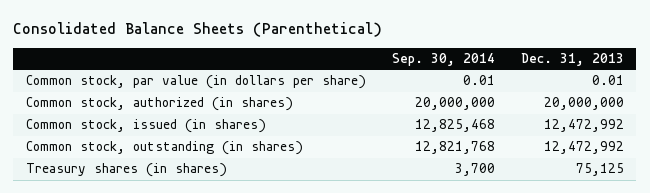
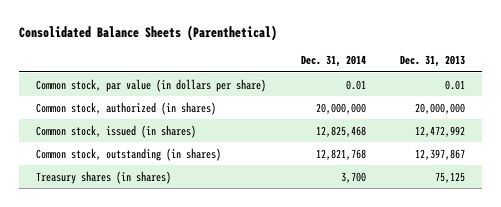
- | Sep. 30, 2014 | Dec. 31, 2013
+ | Dec. 31, 2014 | Dec. 31, 2013
- Common stock, outstanding (in shares) | 12,821,768 | 12,472,992
+ Common stock, outstanding (in shares) | 12,821,768 | 12,397,867

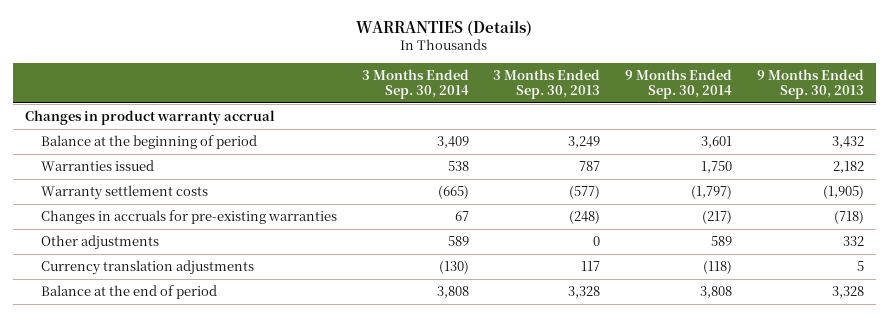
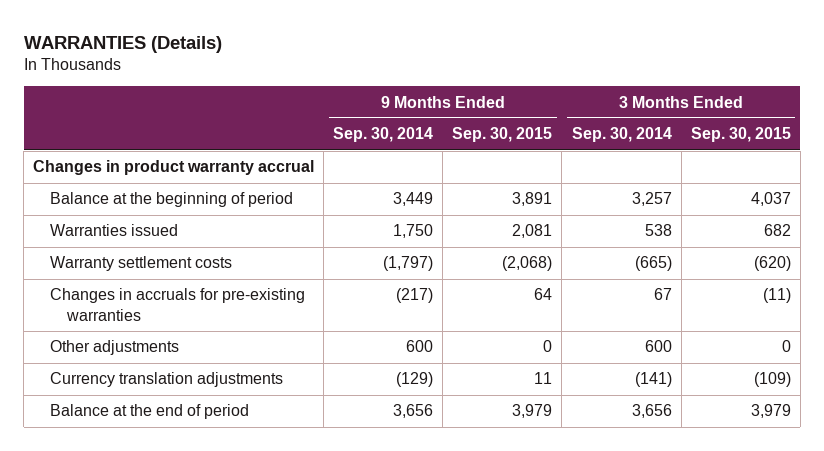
- | 3 Months Ended Sep. 30, 2014 | 3 Months Ended Sep. 30, 2013 | 9 Months Ended Sep. 30, 2014 | 9 Months Ended Sep. 30, 2013
+ | 9 Months Ended Sep. 30, 2014 | 9 Months Ended Sep. 30, 2015 | 3 Months Ended Sep. 30, 2014 | 3 Months Ended Sep. 30, 2015
- Balance at the beginning of period | 3,409 | 3,249 | 3,601 | 3,432
+ Balance at the beginning of period | 3,449 | 3,891 | 3,257 | 4,037
- Other adjustments | 589 | 0 | 589 | 332
- Currency translation adjustments | (130) | 117 | (118) | 5
- Balance at the end of period | 3,808 | 3,328 | 3,808 | 3,328
+ Other adjustments | 600 | 0 | 600 | 0
+ Currency translation adjustments | (129) | 11 | (141) | (109)
+ Balance at the end of period | 3,656 | 3,979 | 3,656 | 3,979

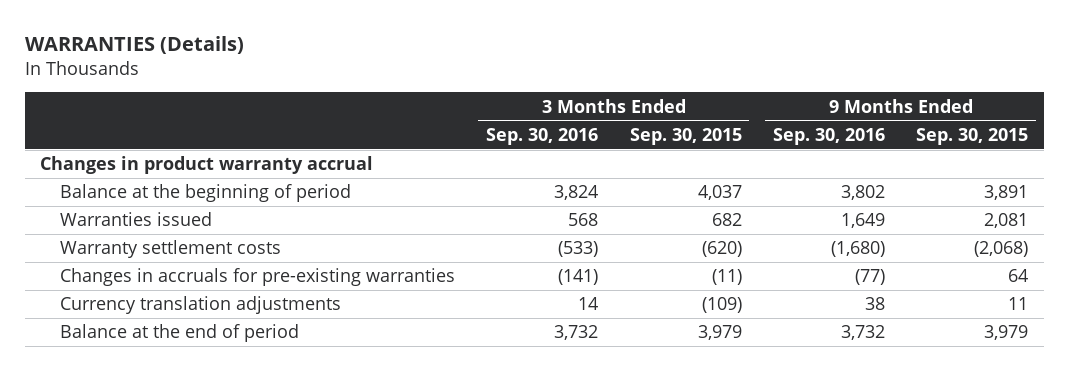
- | 9 Months Ended Sep. 30, 2014 | 9 Months Ended Sep. 30, 2015 | 3 Months Ended Sep. 30, 2014 | 3 Months Ended Sep. 30, 2015
+ | 3 Months Ended Sep. 30, 2016 | 3 Months Ended Sep. 30, 2015 | 9 Months Ended Sep. 30, 2016 | 9 Months Ended Sep. 30, 2015
- Other adjustments | 600 | 0 | 600 | 0

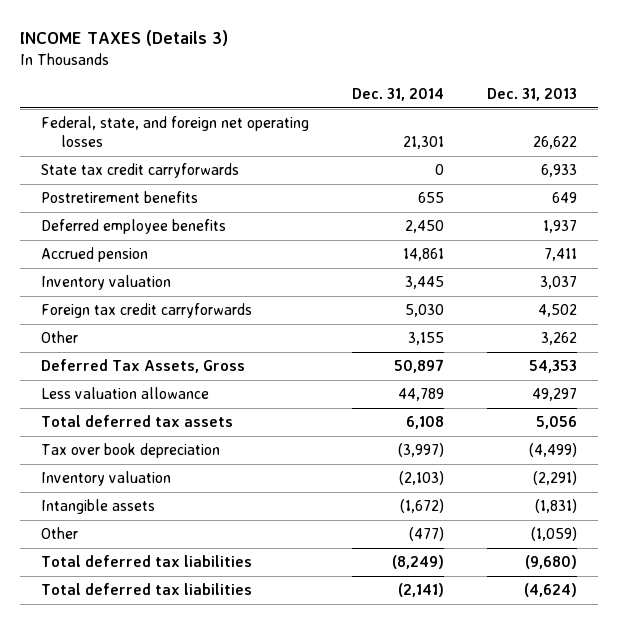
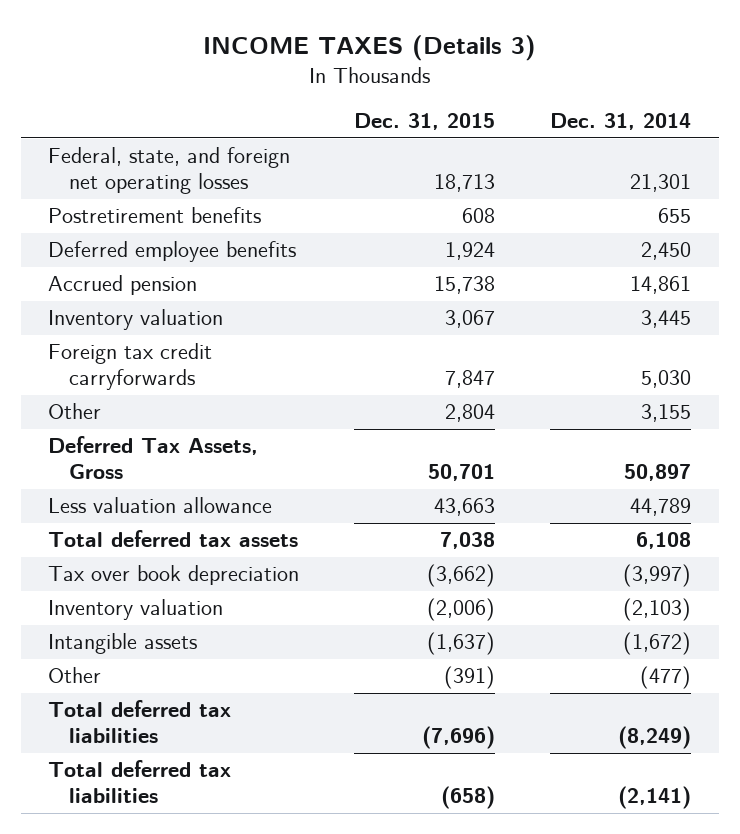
- | Dec. 31, 2014 | Dec. 31, 2013
+ | Dec. 31, 2015 | Dec. 31, 2014
- State tax credit carryforwards | 0 | 6,933

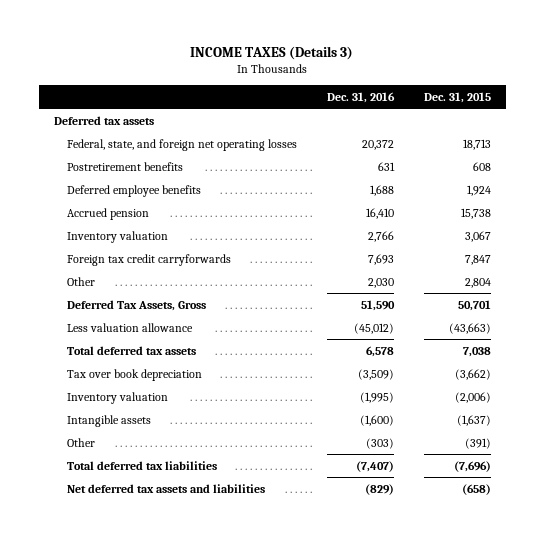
- | Dec. 31, 2015 | Dec. 31, 2014
+ | Dec. 31, 2016 | Dec. 31, 2015
+ Deferred tax assets
- Less valuation allowance | 43,663 | 44,789
+ Less valuation allowance | (45,012) | (43,663)
- Total deferred tax liabilities | (658) | (2,141)
+ Net deferred tax assets and liabilities | (829) | (658)

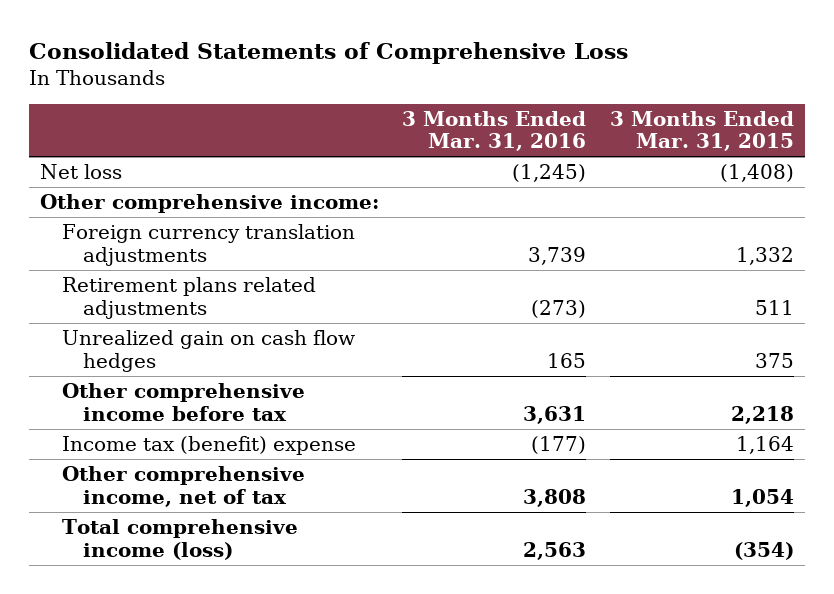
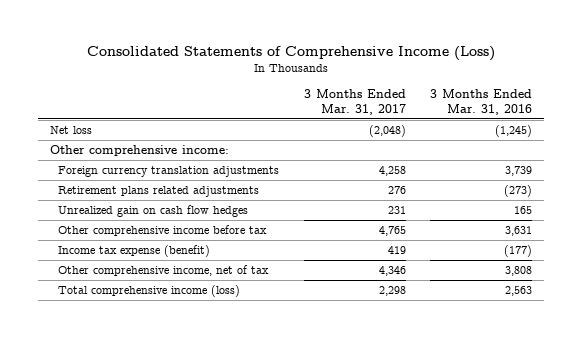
- Consolidated Statements of Comprehensive Loss
+ Consolidated Statements of Comprehensive Income (Loss)
- | 3 Months Ended Mar. 31, 2016 | 3 Months Ended Mar. 31, 2015
+ | 3 Months Ended Mar. 31, 2017 | 3 Months Ended Mar. 31, 2016
- Income tax (benefit) expense | (177) | 1,164
+ Income tax expense (benefit) | 419 | (177)

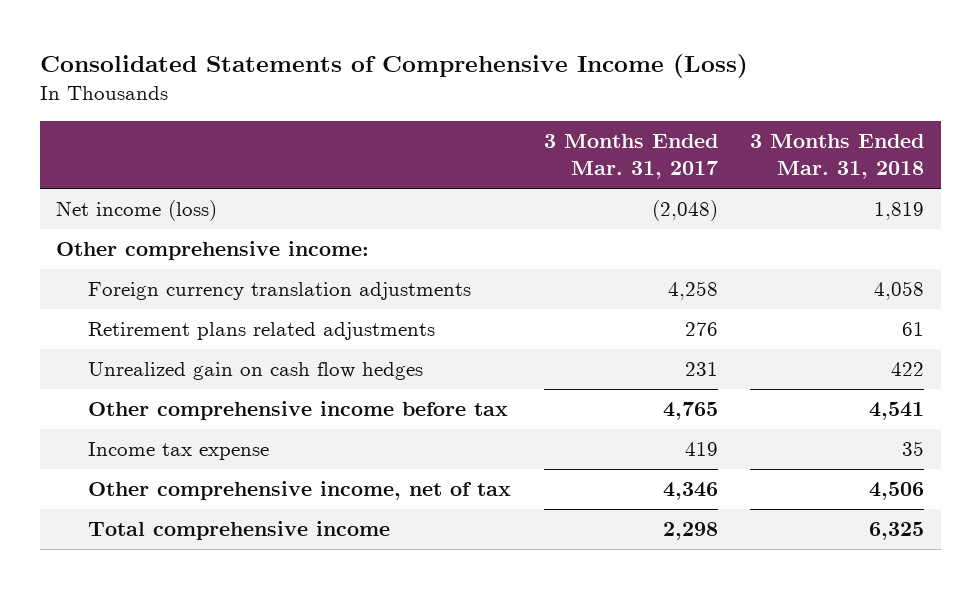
- | 3 Months Ended Mar. 31, 2017 | 3 Months Ended Mar. 31, 2016
+ | 3 Months Ended Mar. 31, 2017 | 3 Months Ended Mar. 31, 2018
- Net loss | (2,048) | (1,245)
+ Net income (loss) | (2,048) | 1,819
- Income tax expense (benefit) | 419 | (177)
+ Income tax expense | 419 | 35
- Total comprehensive income (loss) | 2,298 | 2,563
+ Total comprehensive income | 2,298 | 6,325

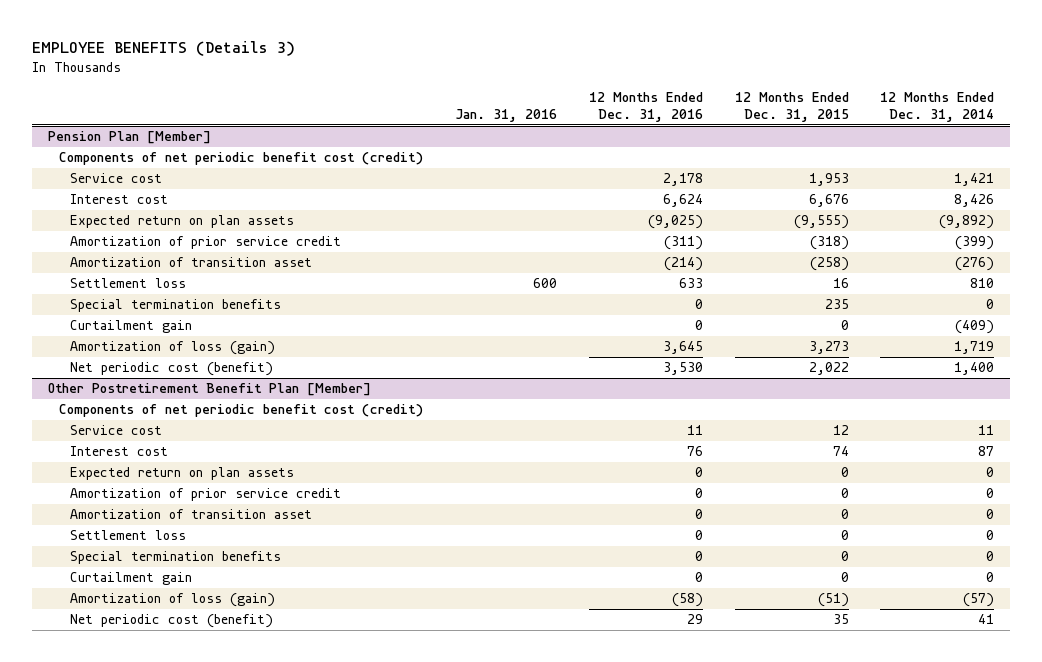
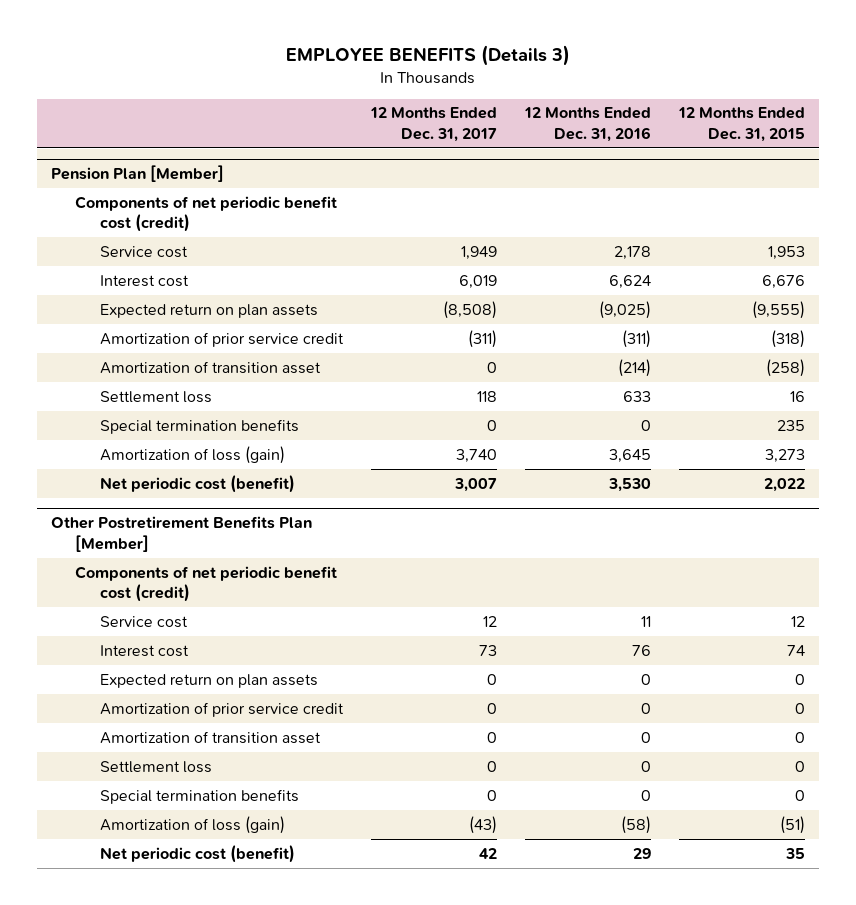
- | Jan. 31, 2016 | 12 Months Ended Dec. 31, 2016 | 12 Months Ended Dec. 31, 2015 | 12 Months Ended Dec. 31, 2014
+ | 12 Months Ended Dec. 31, 2017 | 12 Months Ended Dec. 31, 2016 | 12 Months Ended Dec. 31, 2015
@ Pension Plan [Member]
- Curtailment gain | | 0 | 0 | (409)
- Other Postretirement Benefit Plan [Member]
+ Other Postretirement Benefits Plan [Member]
- Curtailment gain | | 0 | 0 | 0

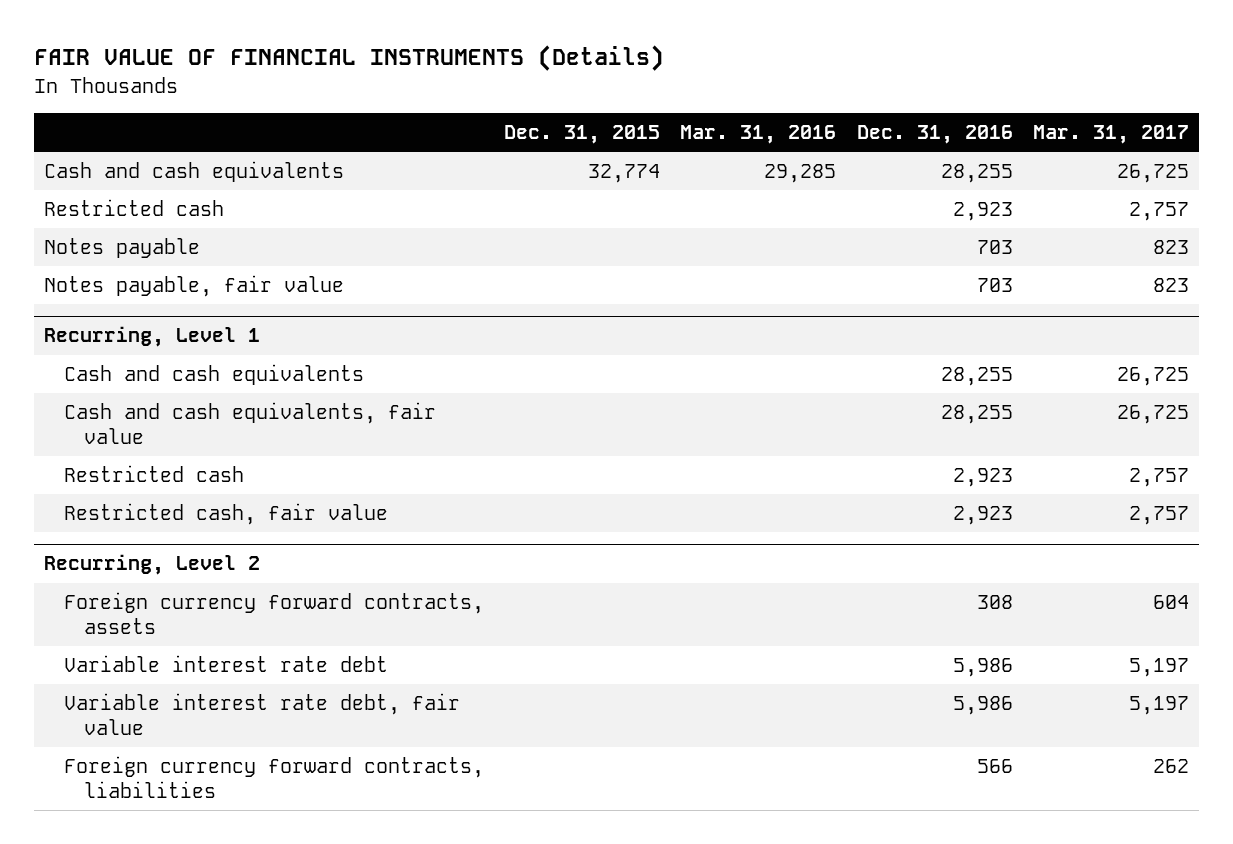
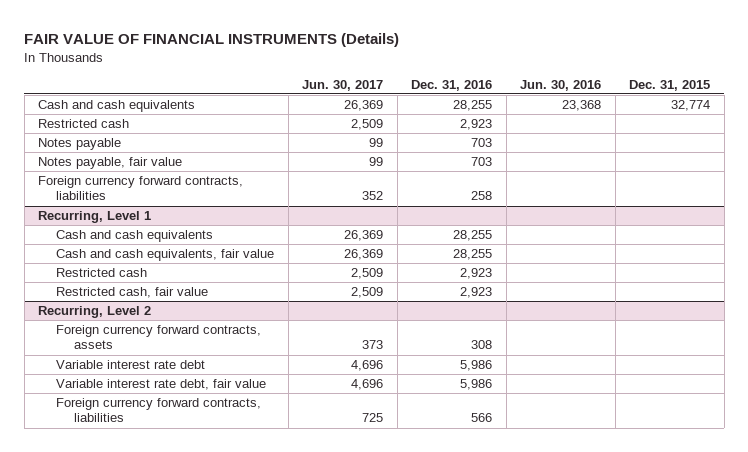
- | Dec. 31, 2015 | Mar. 31, 2016 | Dec. 31, 2016 | Mar. 31, 2017
+ | Jun. 30, 2017 | Dec. 31, 2016 | Jun. 30, 2016 | Dec. 31, 2015
+ Foreign currency forward contracts, liabilities | 352 | 258 | |

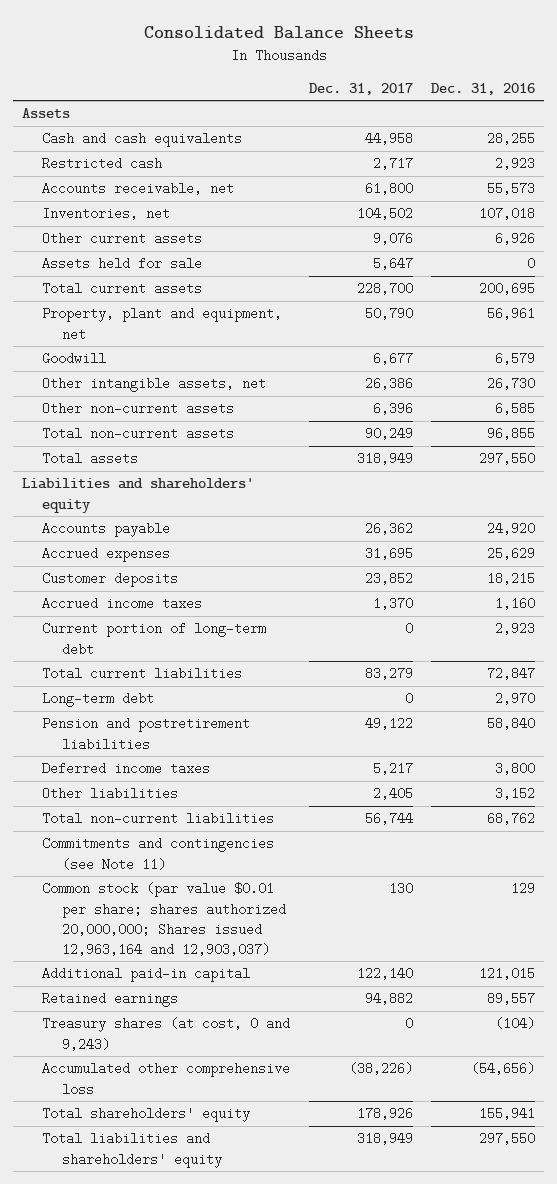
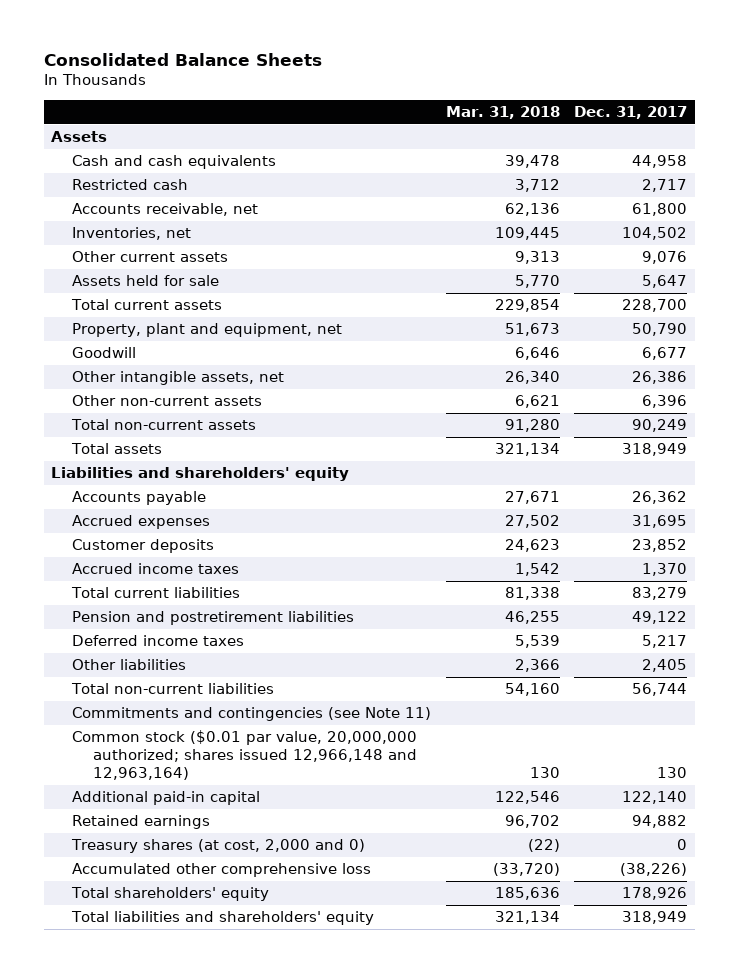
- | Dec. 31, 2017 | Dec. 31, 2016
+ | Mar. 31, 2018 | Dec. 31, 2017
- Current portion of long-term debt | 0 | 2,923
- Long-term debt | 0 | 2,970
- Common stock (par value $0.01 per share; shares authorized 20,000,000; Shares issued 12,963,164 and 12,903,037) | 130 | 129
+ Common stock ($0.01 par value, 20,000,000 authorized; shares issued 12,966,148 and 12,963,164) | 130 | 130
- Treasury shares (at cost, 0 and 9,243) | 0 | (104)
+ Treasury shares (at cost, 2,000 and 0) | (22) | 0

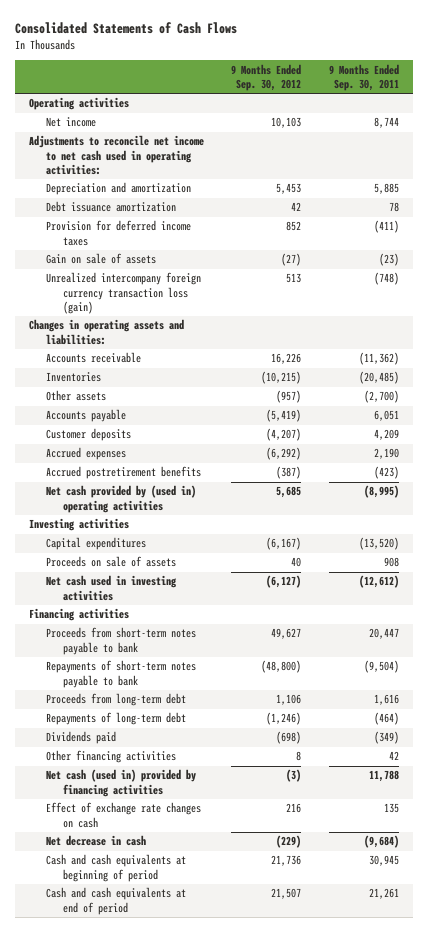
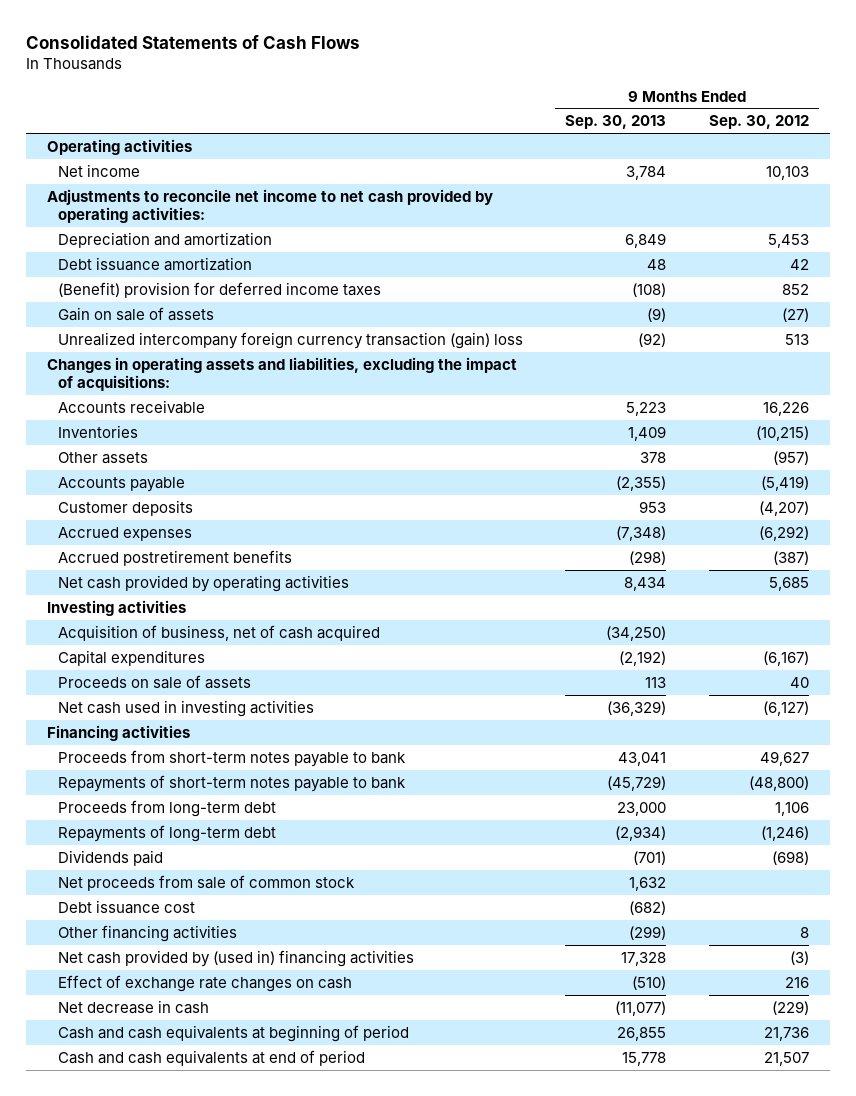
- | 9 Months Ended Sep. 30, 2012 | 9 Months Ended Sep. 30, 2011
+ | 9 Months Ended Sep. 30, 2013 | 9 Months Ended Sep. 30, 2012
- Adjustments to reconcile net income to net cash used in operating activities:
+ Adjustments to reconcile net income to net cash provided by operating activities:
- Provision for deferred income taxes | 852 | (411)
+ (Benefit) provision for deferred income taxes | (108) | 852
- Unrealized intercompany foreign currency transaction loss (gain) | 513 | (748)
- Changes in operating assets and liabilities:
+ Unrealized intercompany foreign currency transaction (gain) loss | (92) | 513
+ Changes in operating assets and liabilities, excluding the impact of acquisitions:
- Net cash provided by (used in) operating activities | 5,685 | (8,995)
+ Net cash provided by operating activities | 8,434 | 5,685
+ Acquisition of business, net of cash acquired | (34,250) |
+ Net proceeds from sale of common stock | 1,632 |
+ Debt issuance cost | (682) |
- Net cash (used in) provided by financing activities | (3) | 11,788
+ Net cash provided by (used in) financing activities | 17,328 | (3)

